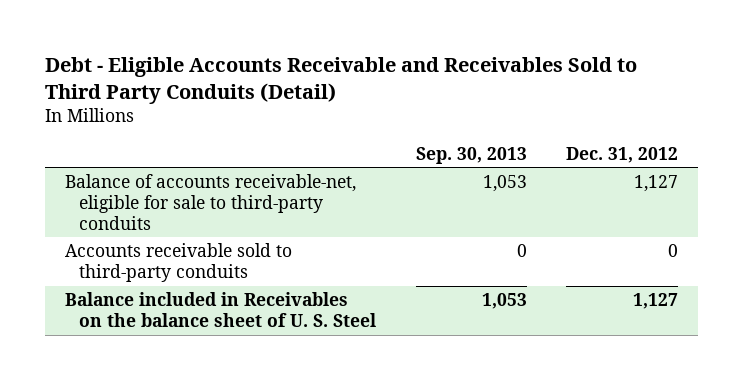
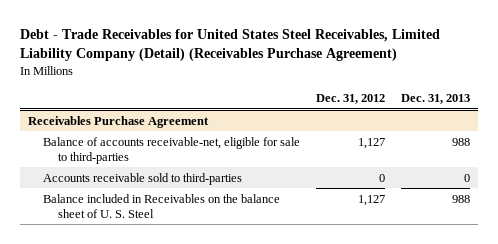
- Debt - Eligible Accounts Receivable and Receivables Sold to Third Party Conduits (Detail)
+ Debt - Trade Receivables for United States Steel Receivables, Limited Liability Company (Detail) (Receivables Purchase Agreement)
- | Sep. 30, 2013 | Dec. 31, 2012
+ | Dec. 31, 2012 | Dec. 31, 2013
- Balance of accounts receivable-net, eligible for sale to third-party conduits | 1,053 | 1,127
- Accounts receivable sold to third-party conduits | 0 | 0
+ Receivables Purchase Agreement
+ Balance of accounts receivable-net, eligible for sale to third-parties | 1,127 | 988
+ Accounts receivable sold to third-parties | 0 | 0

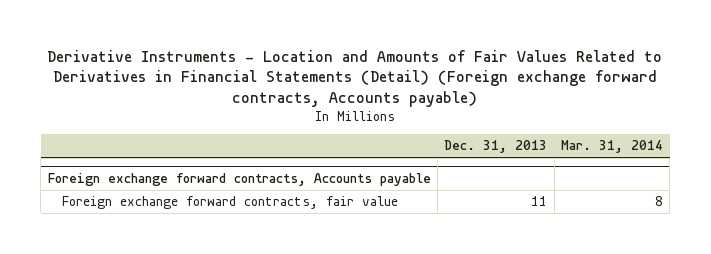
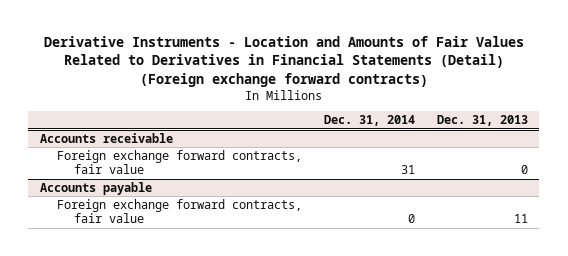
- Derivative Instruments - Location and Amounts of Fair Values Related to Derivatives in Financial Statements (Detail) (Foreign exchange forward contracts, Accounts payable)
+ Derivative Instruments - Location and Amounts of Fair Values Related to Derivatives in Financial Statements (Detail) (Foreign exchange forward contracts)
- | Dec. 31, 2013 | Mar. 31, 2014
+ | Dec. 31, 2014 | Dec. 31, 2013
- Foreign exchange forward contracts, Accounts payable
+ Accounts receivable
+ Foreign exchange forward contracts, fair value | 31 | 0
+ Accounts payable

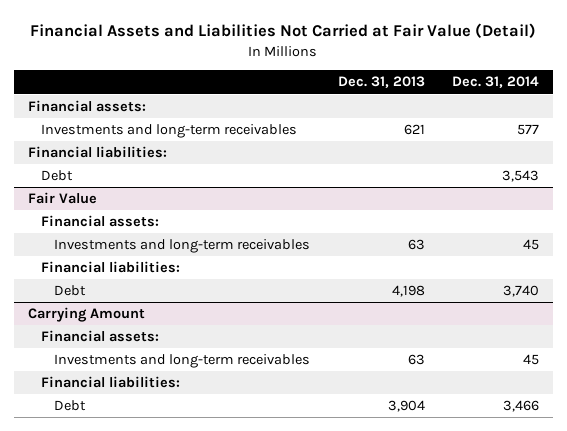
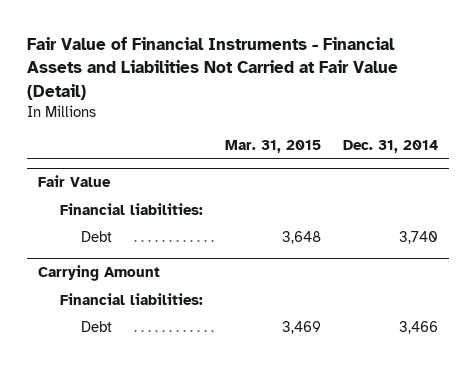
- Financial Assets and Liabilities Not Carried at Fair Value (Detail)
+ Fair Value of Financial Instruments - Financial Assets and Liabilities Not Carried at Fair Value (Detail)
- | Dec. 31, 2013 | Dec. 31, 2014
+ | Mar. 31, 2015 | Dec. 31, 2014
- Financial assets:
- Investments and long-term receivables | 621 | 577
- Financial liabilities:
- Debt | | 3,543
@ Fair Value
- Financial assets:
- Investments and long-term receivables | 63 | 45
@ Carrying Amount
- Financial assets:
- Investments and long-term receivables | 63 | 45

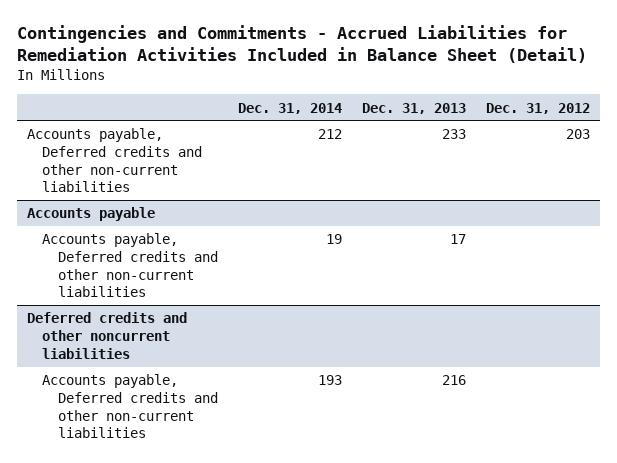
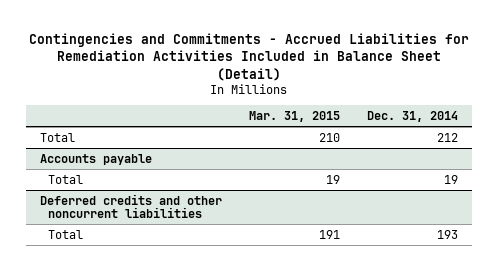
- | Dec. 31, 2014 | Dec. 31, 2013 | Dec. 31, 2012
+ | Mar. 31, 2015 | Dec. 31, 2014
- Accounts payable, Deferred credits and other non-current liabilities | 212 | 233 | 203
+ Total | 210 | 212
@ Accounts payable
- Accounts payable, Deferred credits and other non-current liabilities | 19 | 17 |
+ Total | 19 | 19
@ Deferred credits and other noncurrent liabilities
- Accounts payable, Deferred credits and other non-current liabilities | 193 | 216 |
+ Total | 191 | 193

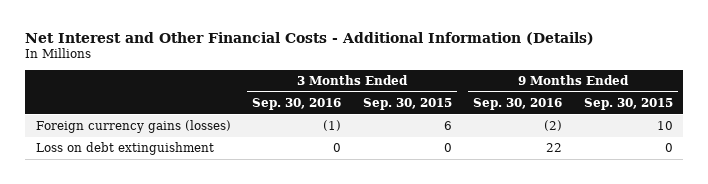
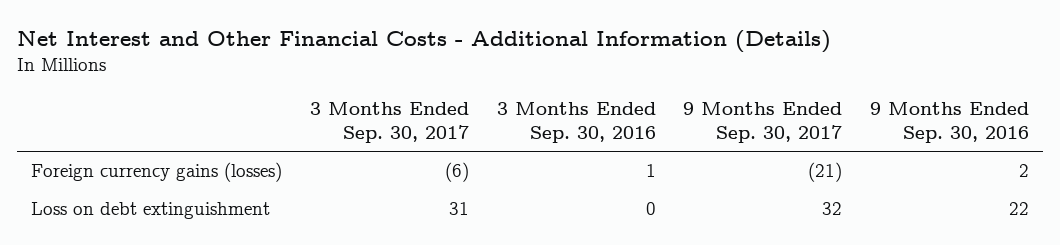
- | 3 Months Ended Sep. 30, 2016 | 3 Months Ended Sep. 30, 2015 | 9 Months Ended Sep. 30, 2016 | 9 Months Ended Sep. 30, 2015
+ | 3 Months Ended Sep. 30, 2017 | 3 Months Ended Sep. 30, 2016 | 9 Months Ended Sep. 30, 2017 | 9 Months Ended Sep. 30, 2016
- Foreign currency gains (losses) | (1) | 6 | (2) | 10
+ Foreign currency gains (losses) | (6) | 1 | (21) | 2

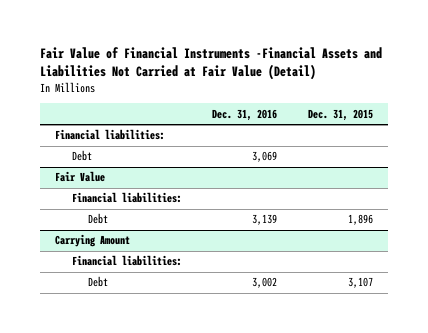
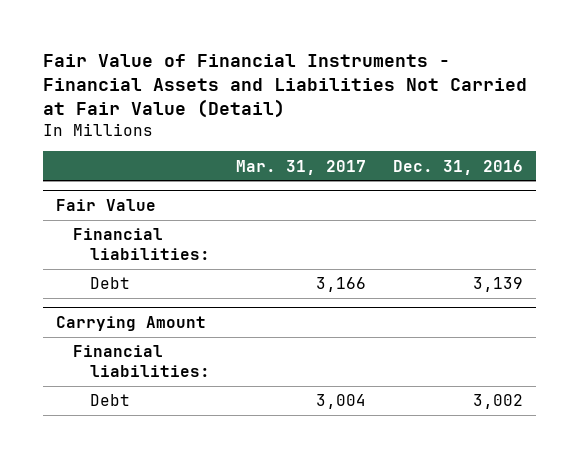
- Fair Value of Financial Instruments -Financial Assets and Liabilities Not Carried at Fair Value (Detail)
+ Fair Value of Financial Instruments - Financial Assets and Liabilities Not Carried at Fair Value (Detail)
- | Dec. 31, 2016 | Dec. 31, 2015
+ | Mar. 31, 2017 | Dec. 31, 2016
- Financial liabilities:
- Debt | 3,069 |

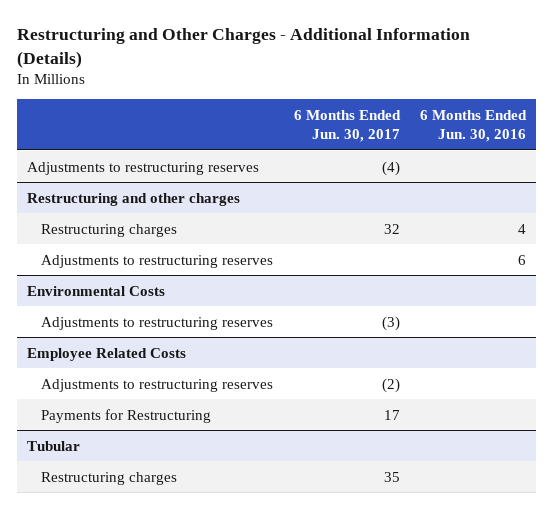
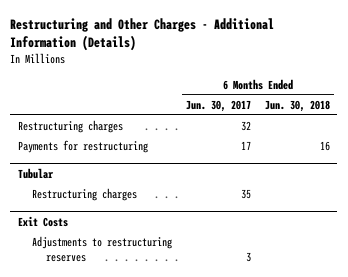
- | 6 Months Ended Jun. 30, 2017 | 6 Months Ended Jun. 30, 2016
+ | 6 Months Ended Jun. 30, 2017 | 6 Months Ended Jun. 30, 2018
- Adjustments to restructuring reserves | (4) |
- Restructuring and other charges
- Adjustments to restructuring reserves | | 6
- Environmental Costs
- Adjustments to restructuring reserves | (3) |
- Employee Related Costs
- Adjustments to restructuring reserves | (2) |
- Payments for Restructuring | 17 |
+ Payments for restructuring | 17 | 16
+ Exit Costs
+ Adjustments to restructuring reserves | 3 |

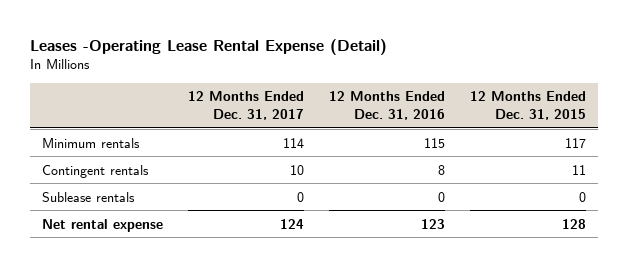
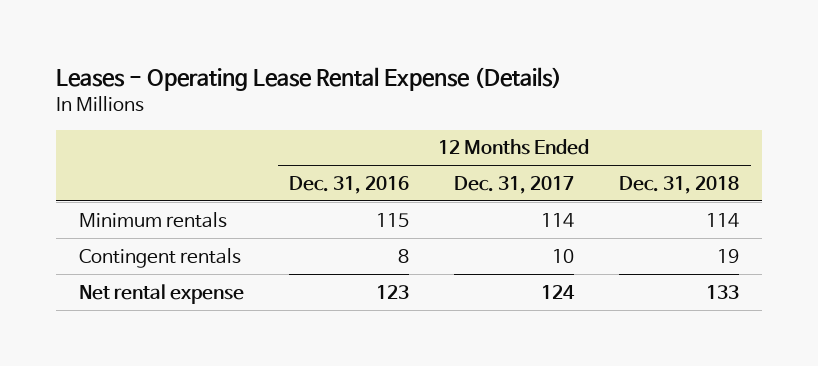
- Leases -Operating Lease Rental Expense (Detail)
+ Leases - Operating Lease Rental Expense (Details)
- | 12 Months Ended Dec. 31, 2017 | 12 Months Ended Dec. 31, 2016 | 12 Months Ended Dec. 31, 2015
+ | 12 Months Ended Dec. 31, 2016 | 12 Months Ended Dec. 31, 2017 | 12 Months Ended Dec. 31, 2018
- Sublease rentals | 0 | 0 | 0

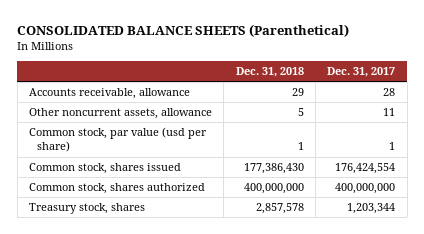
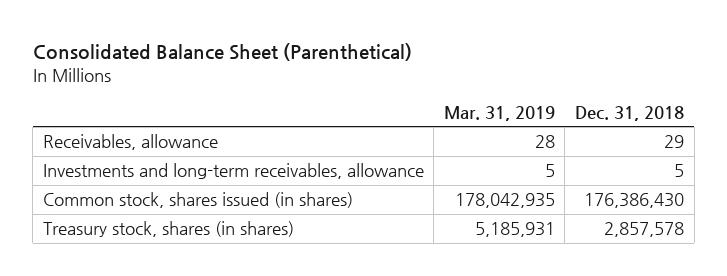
- CONSOLIDATED BALANCE SHEETS (Parenthetical)
+ Consolidated Balance Sheet (Parenthetical)
- | Dec. 31, 2018 | Dec. 31, 2017
+ | Mar. 31, 2019 | Dec. 31, 2018
- Accounts receivable, allowance | 29 | 28
- Other noncurrent assets, allowance | 5 | 11
- Common stock, par value (usd per share) | 1 | 1
- Common stock, shares issued | 177,386,430 | 176,424,554
- Common stock, shares authorized | 400,000,000 | 400,000,000
- Treasury stock, shares | 2,857,578 | 1,203,344
+ Receivables, allowance | 28 | 29
+ Investments and long-term receivables, allowance | 5 | 5
+ Common stock, shares issued (in shares) | 178,042,935 | 176,386,430
+ Treasury stock, shares (in shares) | 5,185,931 | 2,857,578

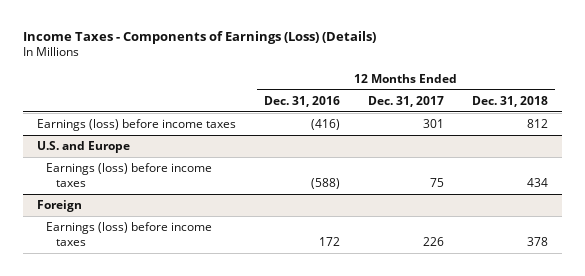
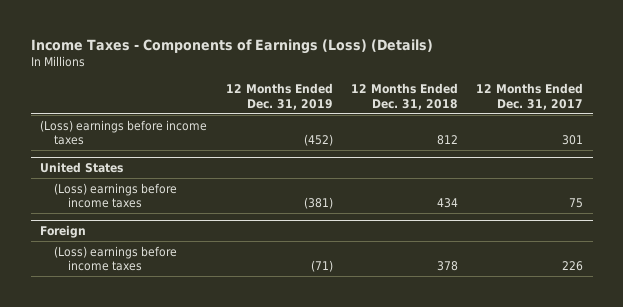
- | 12 Months Ended Dec. 31, 2016 | 12 Months Ended Dec. 31, 2017 | 12 Months Ended Dec. 31, 2018
+ | 12 Months Ended Dec. 31, 2019 | 12 Months Ended Dec. 31, 2018 | 12 Months Ended Dec. 31, 2017
- Earnings (loss) before income taxes | (416) | 301 | 812
- U.S. and Europe
- Earnings (loss) before income taxes | (588) | 75 | 434
+ (Loss) earnings before income taxes | (452) | 812 | 301
+ United States
+ (Loss) earnings before income taxes | (381) | 434 | 75
@ Foreign
- Earnings (loss) before income taxes | 172 | 226 | 378
+ (Loss) earnings before income taxes | (71) | 378 | 226

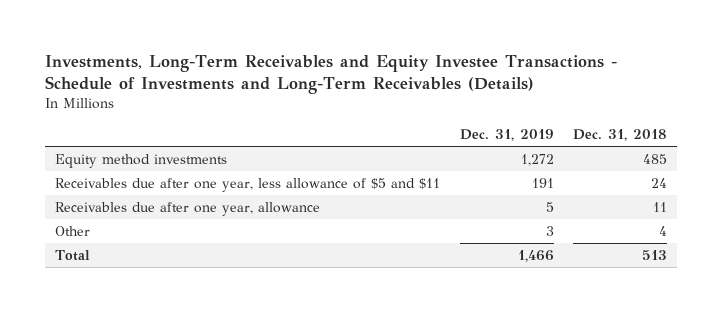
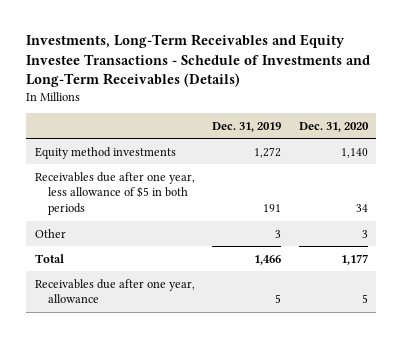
- | Dec. 31, 2019 | Dec. 31, 2018
+ | Dec. 31, 2019 | Dec. 31, 2020
- Receivables due after one year, less allowance of $5 and $11 | 191 | 24
+ Receivables due after one year, less allowance of $5 in both periods | 191 | 34
moved down: Receivables due after one year, allowance | 5 | 5

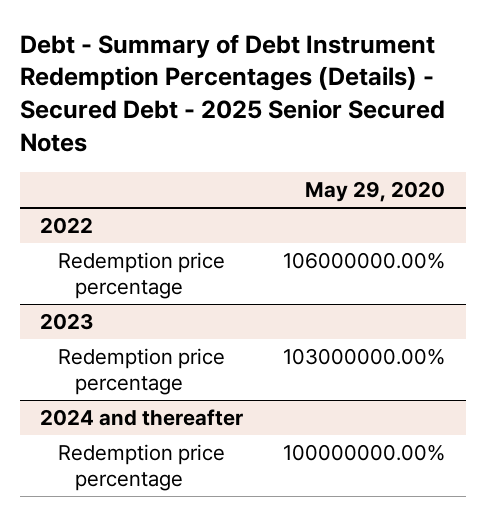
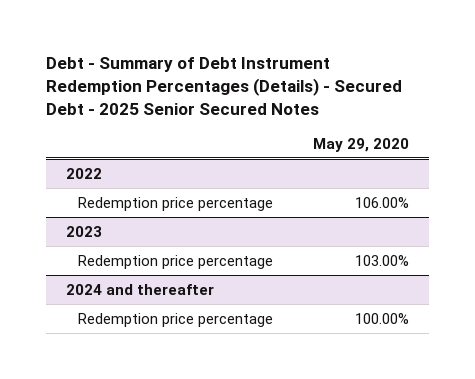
@ 2022
- Redemption price percentage | 106000000.00%
+ Redemption price percentage | 106.00%
@ 2023
- Redemption price percentage | 103000000.00%
+ Redemption price percentage | 103.00%
@ 2024 and thereafter
- Redemption price percentage | 100000000.00%
+ Redemption price percentage | 100.00%

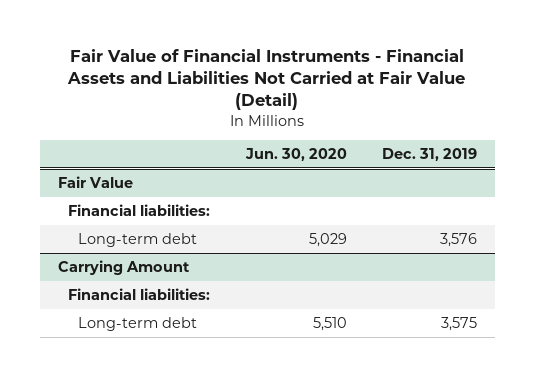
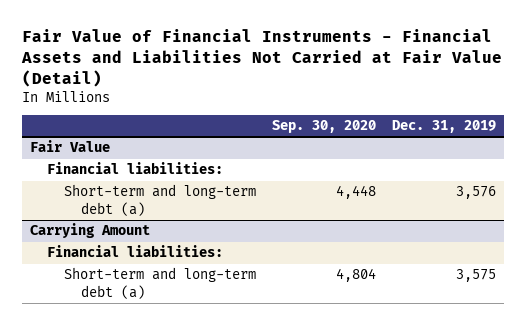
- | Jun. 30, 2020 | Dec. 31, 2019
+ | Sep. 30, 2020 | Dec. 31, 2019
@ Fair Value
- Long-term debt | 5,029 | 3,576
+ Short-term and long-term debt (a) | 4,448 | 3,576
@ Carrying Amount
- Long-term debt | 5,510 | 3,575
+ Short-term and long-term debt (a) | 4,804 | 3,575

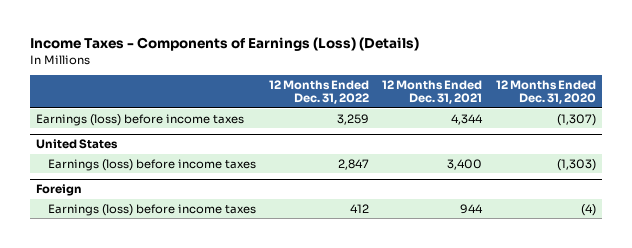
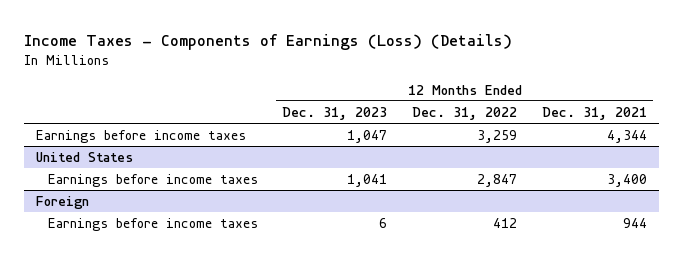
- | 12 Months Ended Dec. 31, 2022 | 12 Months Ended Dec. 31, 2021 | 12 Months Ended Dec. 31, 2020
+ | 12 Months Ended Dec. 31, 2023 | 12 Months Ended Dec. 31, 2022 | 12 Months Ended Dec. 31, 2021
- Earnings (loss) before income taxes | 3,259 | 4,344 | (1,307)
+ Earnings before income taxes | 1,047 | 3,259 | 4,344
@ United States
- Earnings (loss) before income taxes | 2,847 | 3,400 | (1,303)
+ Earnings before income taxes | 1,041 | 2,847 | 3,400
@ Foreign
- Earnings (loss) before income taxes | 412 | 944 | (4)
+ Earnings before income taxes | 6 | 412 | 944

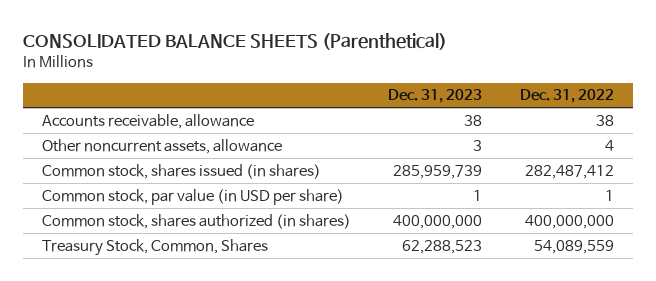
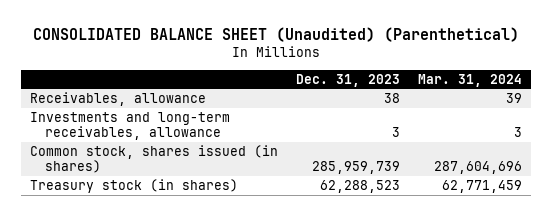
- CONSOLIDATED BALANCE SHEETS (Parenthetical)
+ CONSOLIDATED BALANCE SHEET (Unaudited) (Parenthetical)
- | Dec. 31, 2023 | Dec. 31, 2022
+ | Dec. 31, 2023 | Mar. 31, 2024
- Accounts receivable, allowance | 38 | 38
- Other noncurrent assets, allowance | 3 | 4
+ Receivables, allowance | 38 | 39
+ Investments and long-term receivables, allowance | 3 | 3
- Common stock, par value (in USD per share) | 1 | 1
- Common stock, shares authorized (in shares) | 400,000,000 | 400,000,000
- Treasury Stock, Common, Shares | 62,288,523 | 54,089,559
+ Treasury stock (in shares) | 62,288,523 | 62,771,459

